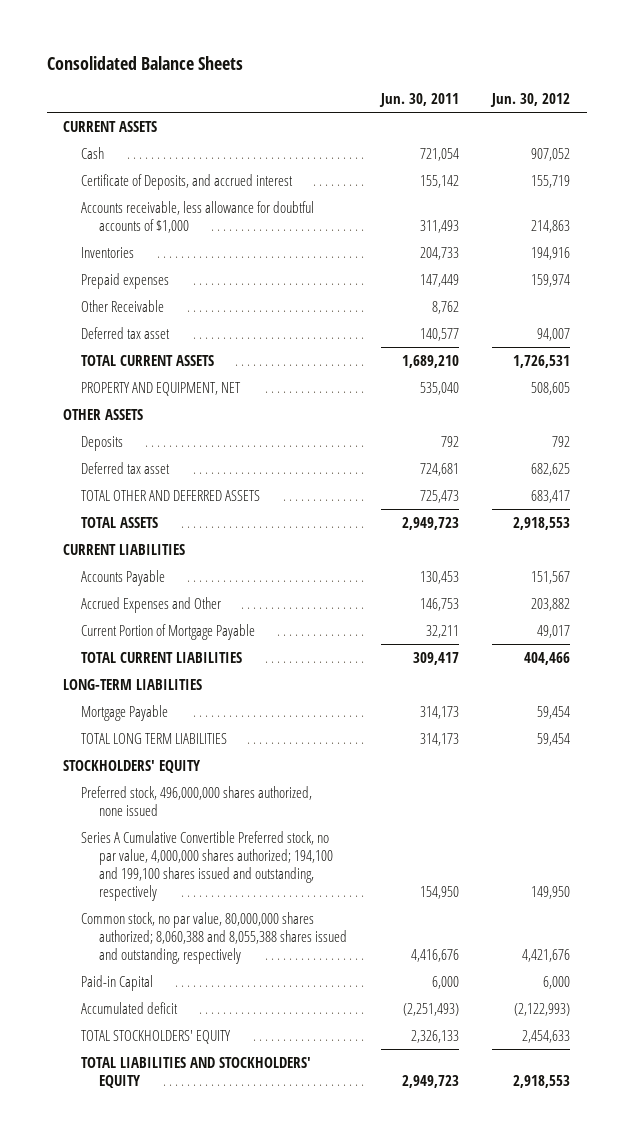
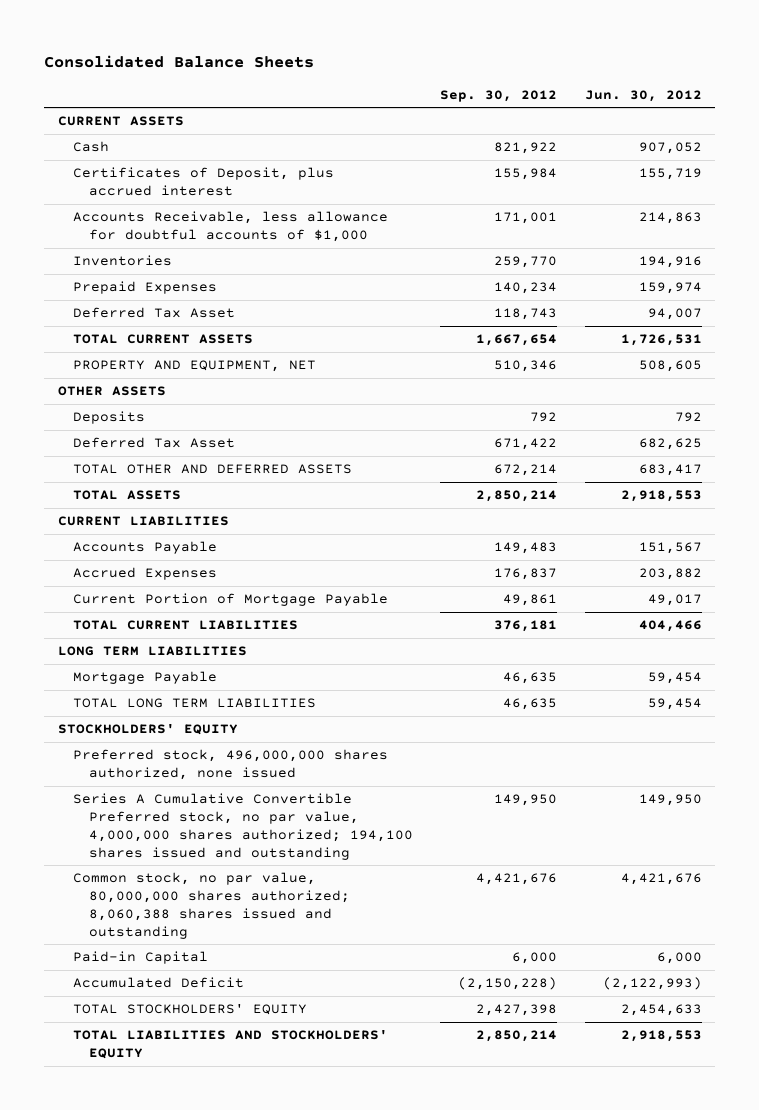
- | Jun. 30, 2011 | Jun. 30, 2012
+ | Sep. 30, 2012 | Jun. 30, 2012
- Certificate of Deposits, and accrued interest | 155,142 | 155,719
- Accounts receivable, less allowance for doubtful accounts of $1,000 | 311,493 | 214,863
+ Certificates of Deposit, plus accrued interest | 155,984 | 155,719
+ Accounts Receivable, less allowance for doubtful accounts of $1,000 | 171,001 | 214,863
- Prepaid expenses | 147,449 | 159,974
- Other Receivable | 8,762 |
- Deferred tax asset | 140,577 | 94,007
+ Prepaid Expenses | 140,234 | 159,974
+ Deferred Tax Asset | 118,743 | 94,007
- Deferred tax asset | 724,681 | 682,625
+ Deferred Tax Asset | 671,422 | 682,625
- Accrued Expenses and Other | 146,753 | 203,882
+ Accrued Expenses | 176,837 | 203,882
- LONG-TERM LIABILITIES
+ LONG TERM LIABILITIES
- Series A Cumulative Convertible Preferred stock, no par value, 4,000,000 shares authorized; 194,100 and 199,100 shares issued and outstanding, respectively | 154,950 | 149,950
- Common stock, no par value, 80,000,000 shares authorized; 8,060,388 and 8,055,388 shares issued and outstanding, respectively | 4,416,676 | 4,421,676
+ Series A Cumulative Convertible Preferred stock, no par value, 4,000,000 shares authorized; 194,100 shares issued and outstanding | 149,950 | 149,950
+ Common stock, no par value, 80,000,000 shares authorized; 8,060,388 shares issued and outstanding | 4,421,676 | 4,421,676
- Accumulated deficit | (2,251,493) | (2,122,993)
+ Accumulated Deficit | (2,150,228) | (2,122,993)

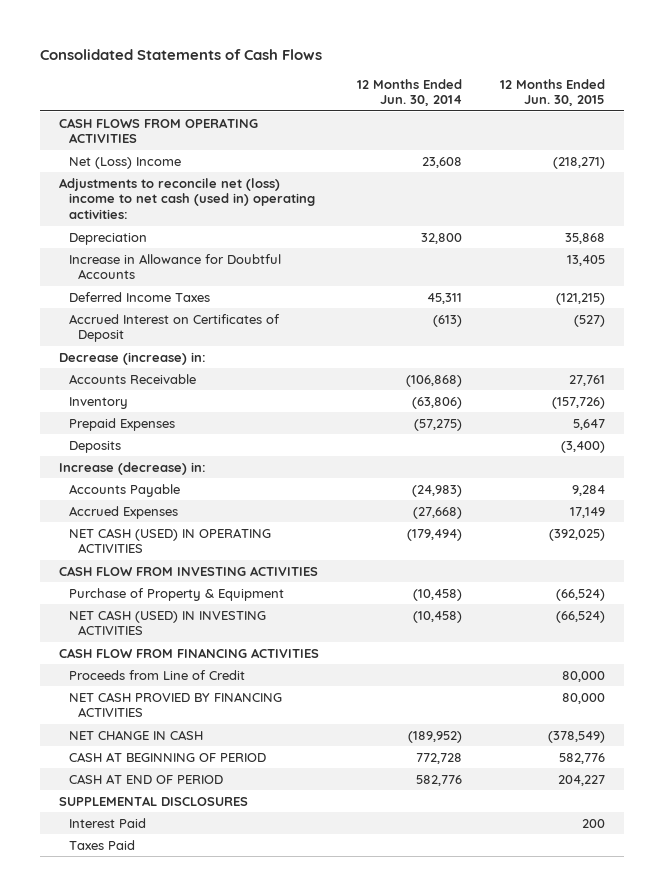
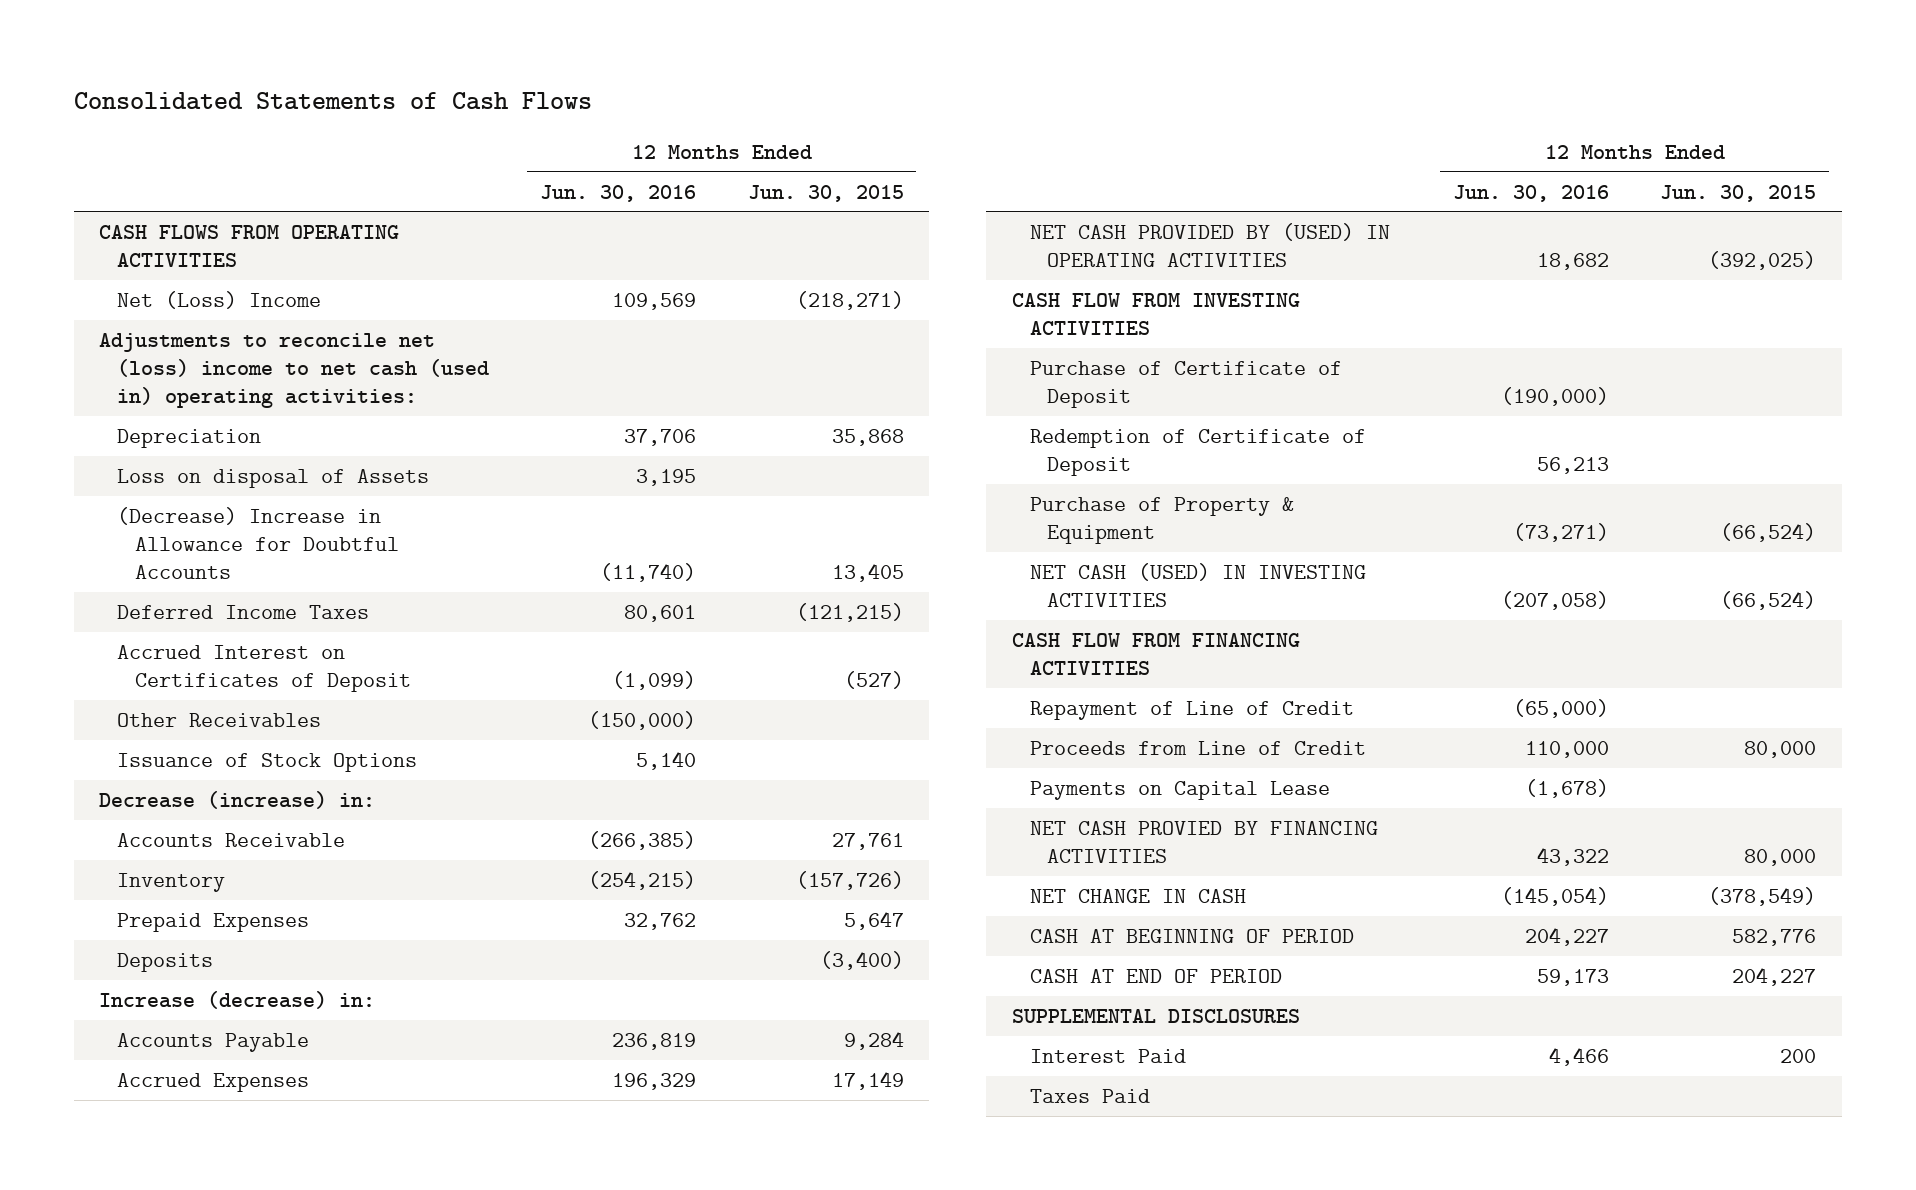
- | 12 Months Ended Jun. 30, 2014 | 12 Months Ended Jun. 30, 2015
+ | 12 Months Ended Jun. 30, 2016 | 12 Months Ended Jun. 30, 2015
- Increase in Allowance for Doubtful Accounts | | 13,405
+ Loss on disposal of Assets | 3,195 |
+ (Decrease) Increase in Allowance for Doubtful Accounts | (11,740) | 13,405
+ Other Receivables | (150,000) |
+ Issuance of Stock Options | 5,140 |
- NET CASH (USED) IN OPERATING ACTIVITIES | (179,494) | (392,025)
+ NET CASH PROVIDED BY (USED) IN OPERATING ACTIVITIES | 18,682 | (392,025)
+ Purchase of Certificate of Deposit | (190,000) |
+ Redemption of Certificate of Deposit | 56,213 |
+ Repayment of Line of Credit | (65,000) |
+ Payments on Capital Lease | (1,678) |

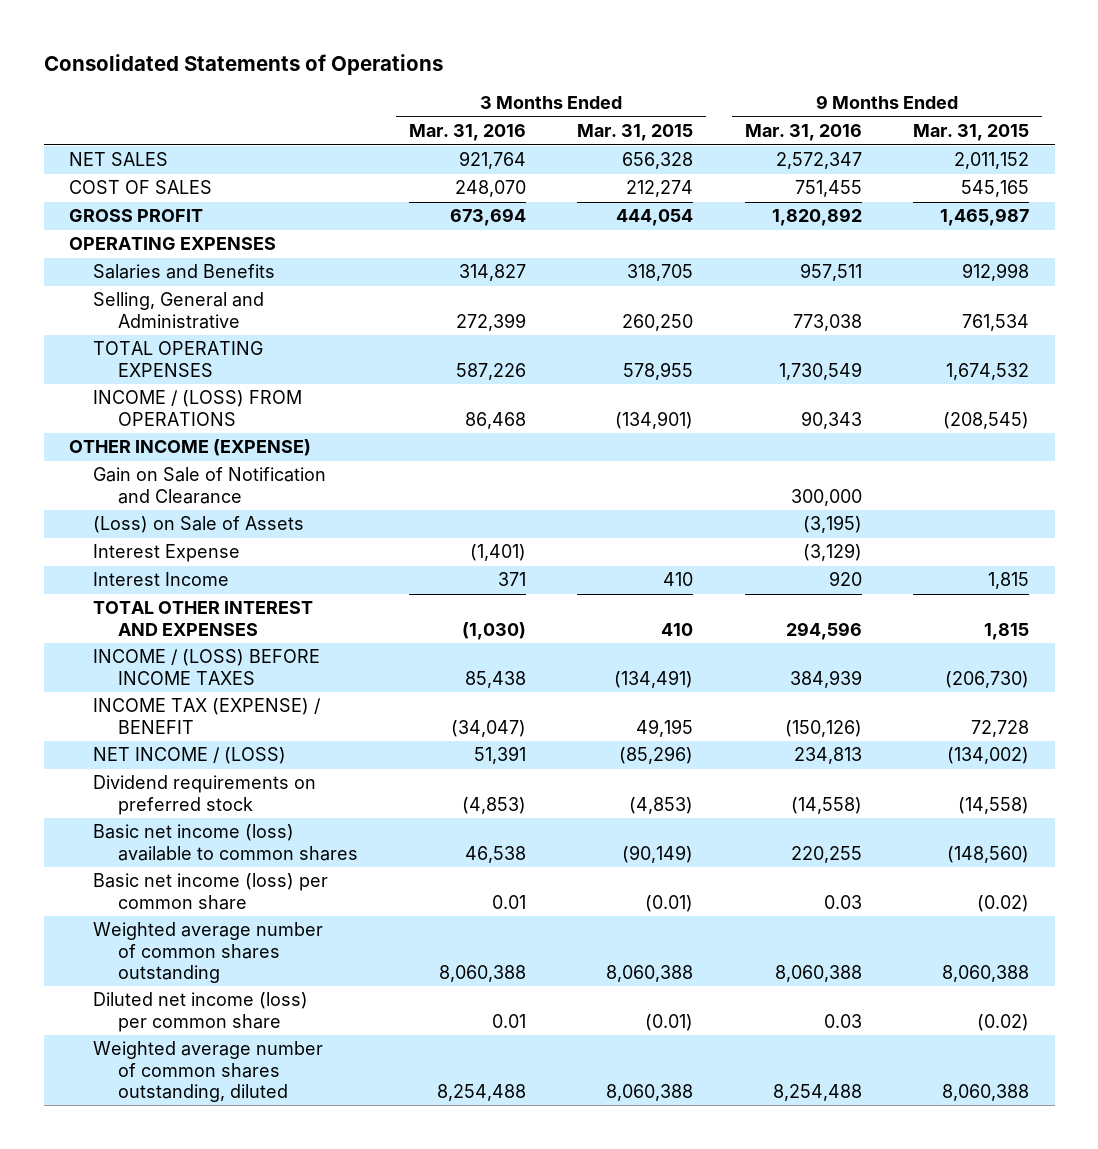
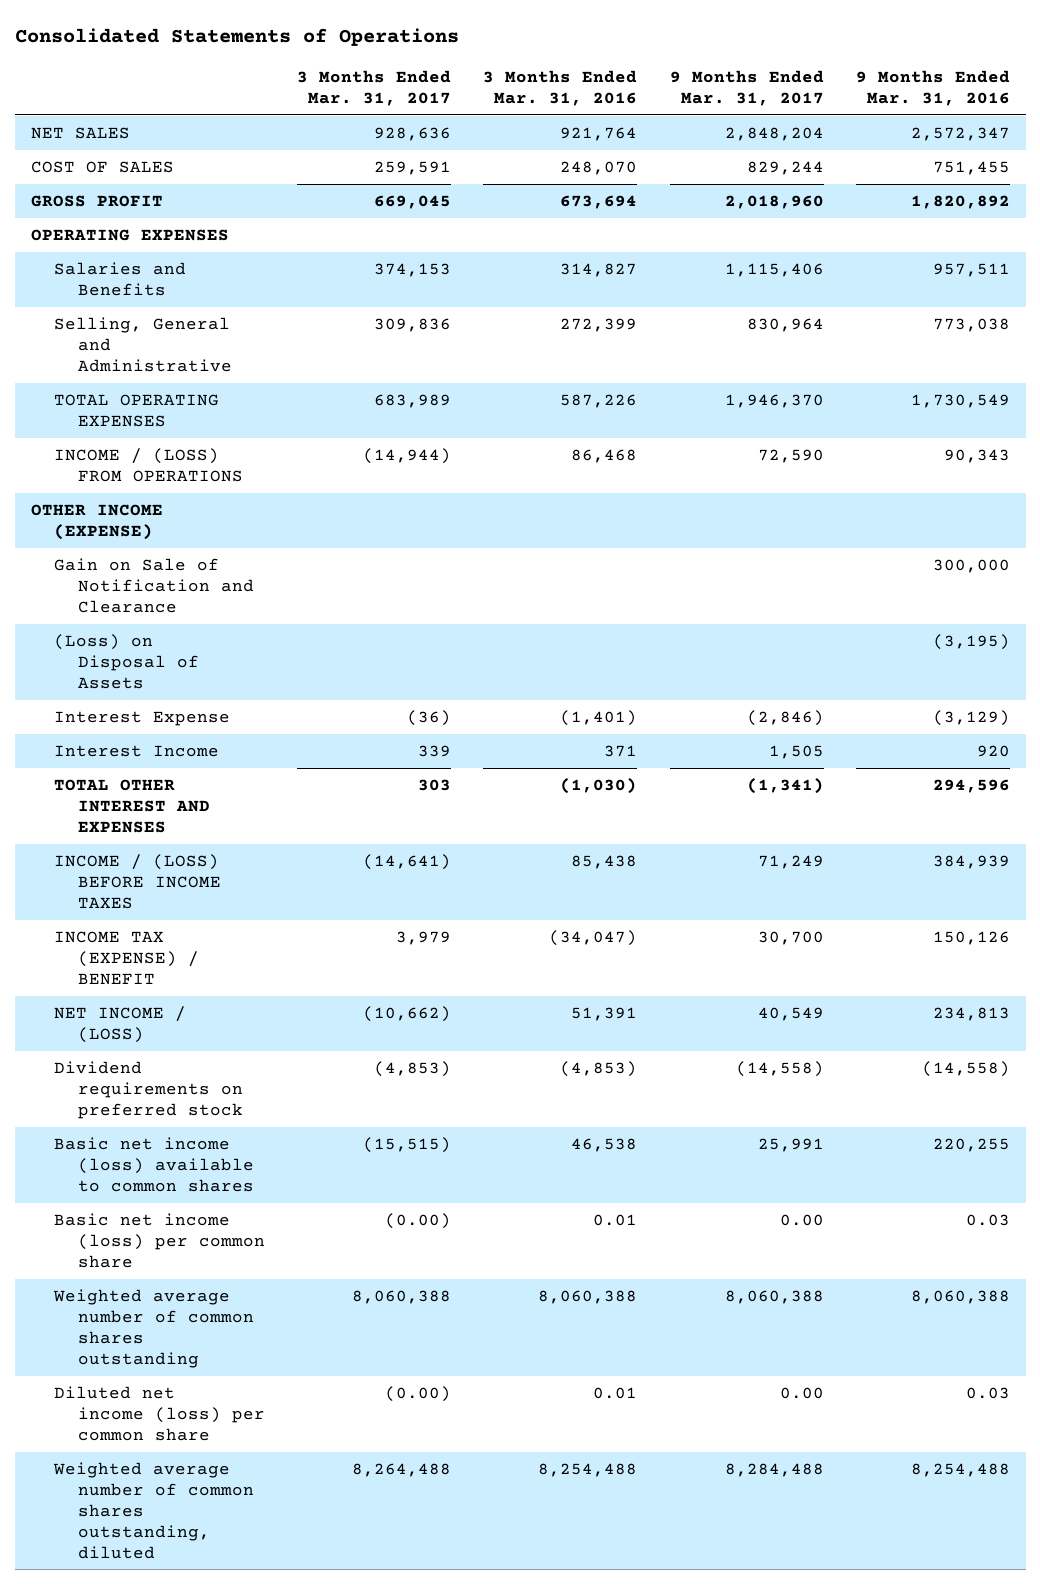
- | 3 Months Ended Mar. 31, 2016 | 3 Months Ended Mar. 31, 2015 | 9 Months Ended Mar. 31, 2016 | 9 Months Ended Mar. 31, 2015
+ | 3 Months Ended Mar. 31, 2017 | 3 Months Ended Mar. 31, 2016 | 9 Months Ended Mar. 31, 2017 | 9 Months Ended Mar. 31, 2016
- (Loss) on Sale of Assets | | | (3,195) |
+ (Loss) on Disposal of Assets | | | | (3,195)
- INCOME TAX (EXPENSE) / BENEFIT | (34,047) | 49,195 | (150,126) | 72,728
+ INCOME TAX (EXPENSE) / BENEFIT | 3,979 | (34,047) | 30,700 | 150,126

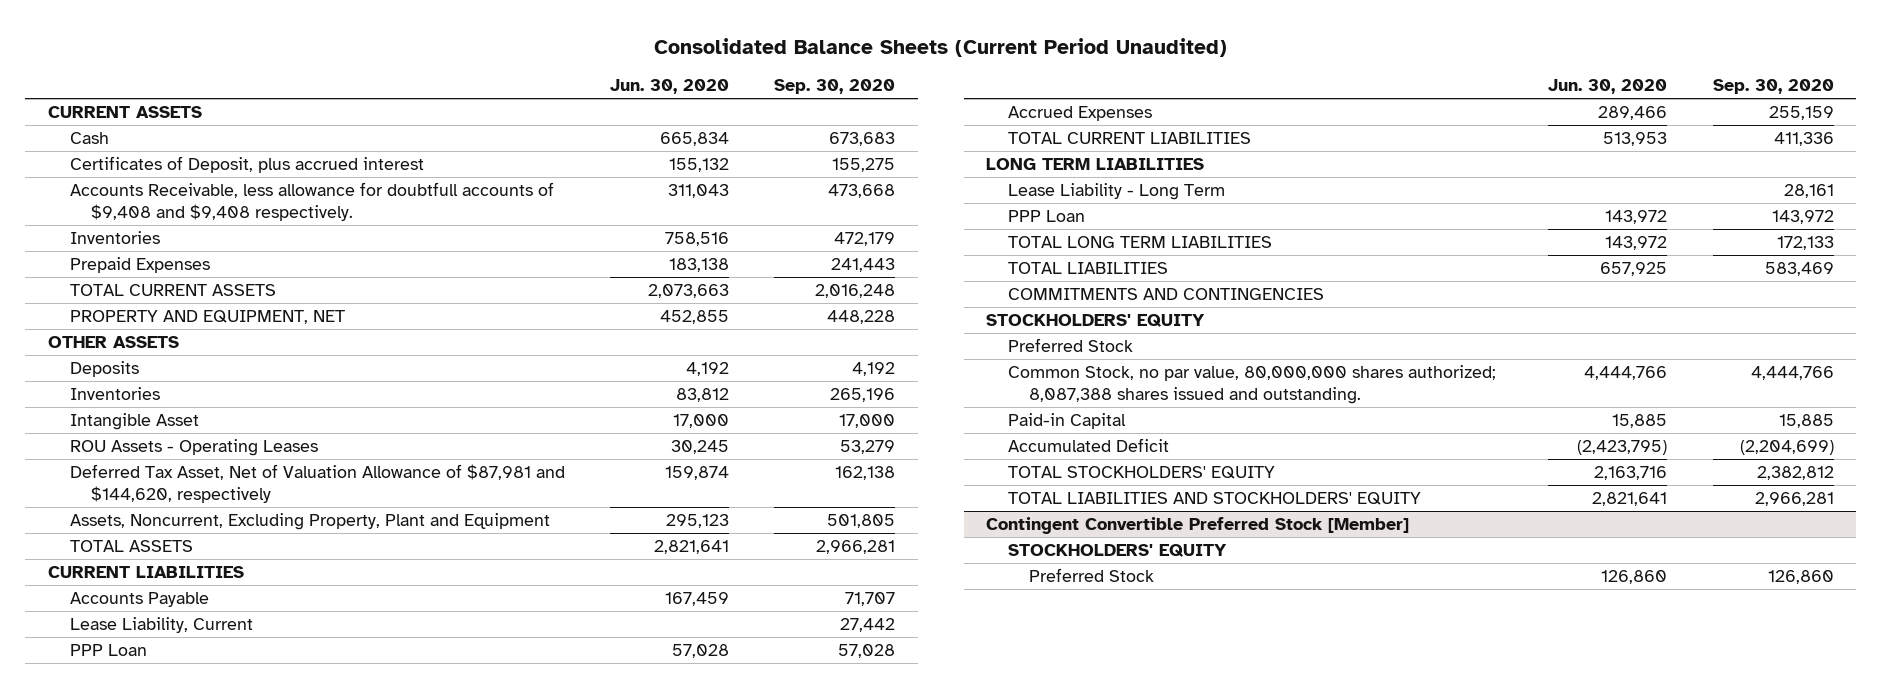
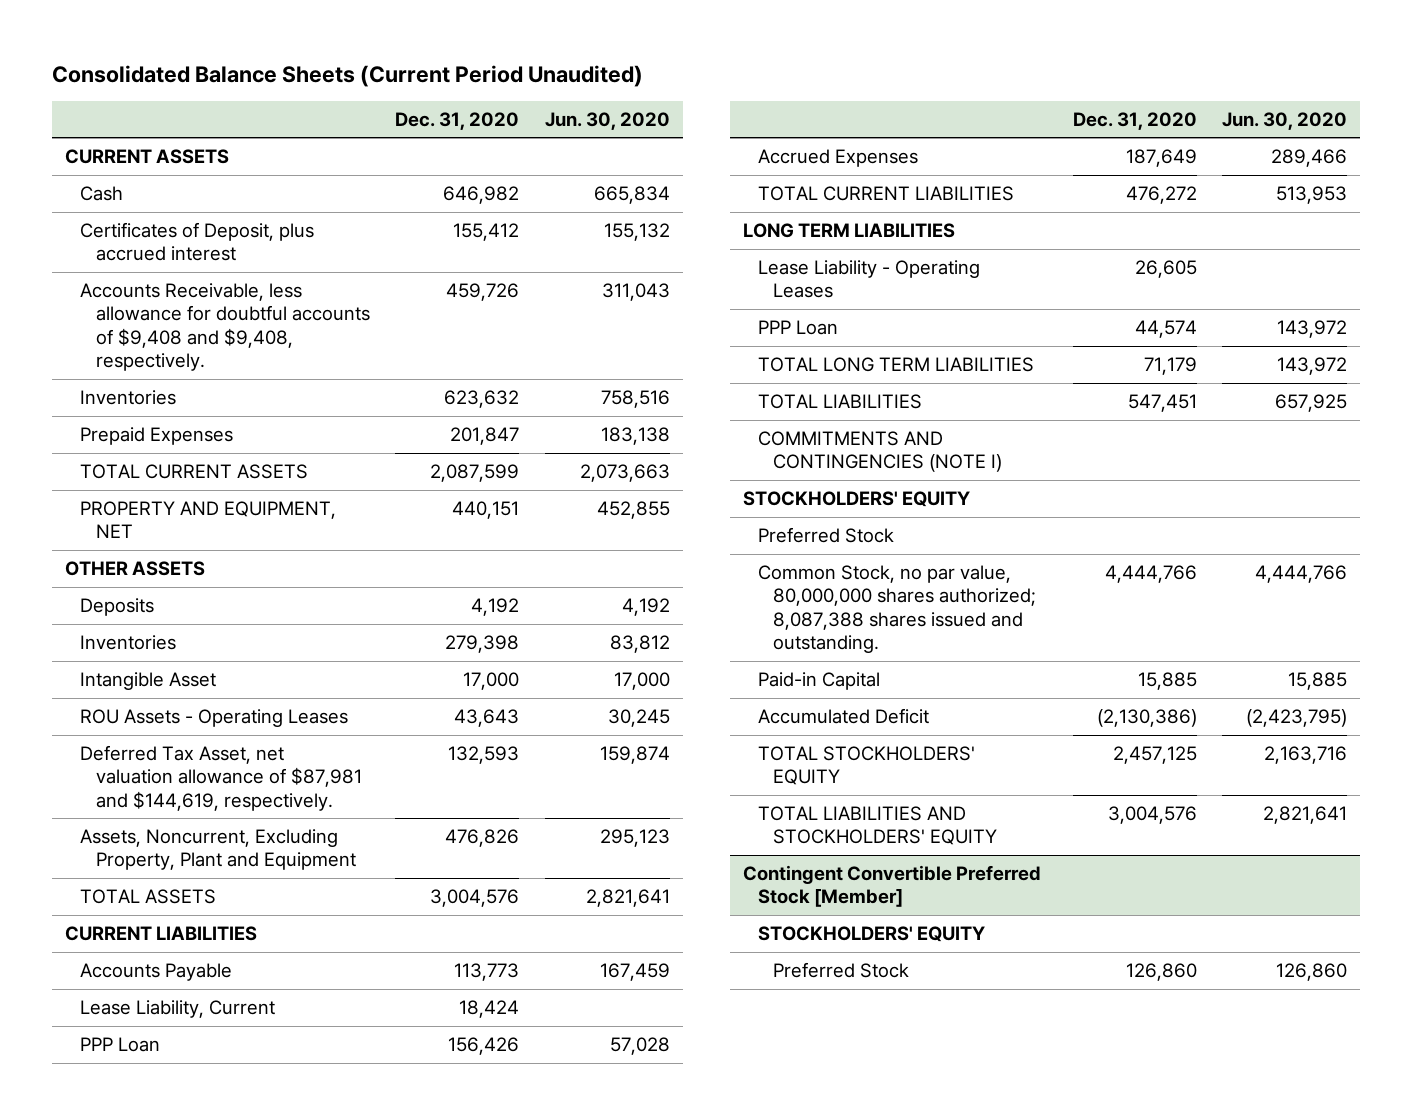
- | Jun. 30, 2020 | Sep. 30, 2020
+ | Dec. 31, 2020 | Jun. 30, 2020
- Accounts Receivable, less allowance for doubtfull accounts of $9,408 and $9,408 respectively. | 311,043 | 473,668
+ Accounts Receivable, less allowance for doubtful accounts of $9,408 and $9,408, respectively. | 459,726 | 311,043
- Deferred Tax Asset, Net of Valuation Allowance of $87,981 and $144,620, respectively | 159,874 | 162,138
+ Deferred Tax Asset, net valuation allowance of $87,981 and $144,619, respectively. | 132,593 | 159,874
- Lease Liability - Long Term | | 28,161
+ Lease Liability - Operating Leases | 26,605 |
- COMMITMENTS AND CONTINGENCIES
+ COMMITMENTS AND CONTINGENCIES (NOTE I)

